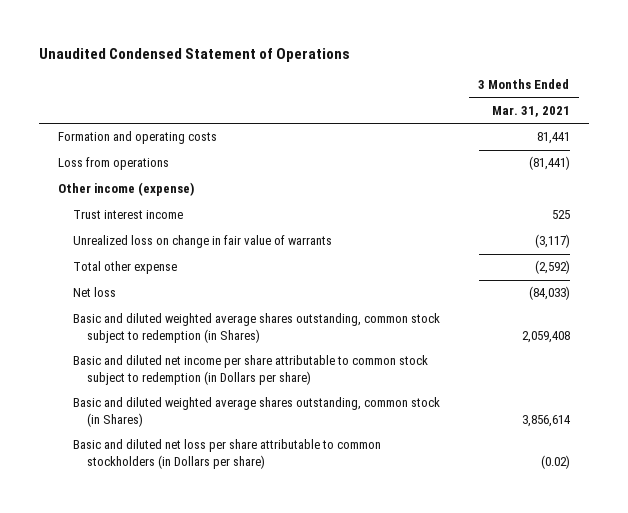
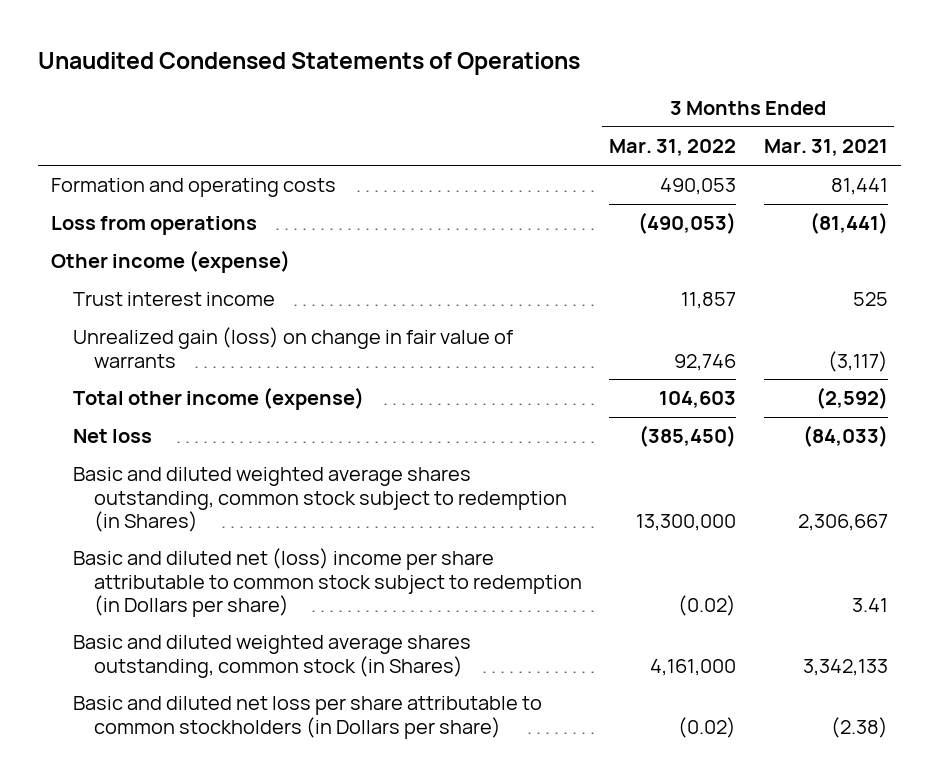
- Unaudited Condensed Statement of Operations
+ Unaudited Condensed Statements of Operations
- | 3 Months Ended Mar. 31, 2021
+ | 3 Months Ended Mar. 31, 2022 | 3 Months Ended Mar. 31, 2021
- Unrealized loss on change in fair value of warrants | (3,117)
- Total other expense | (2,592)
+ Unrealized gain (loss) on change in fair value of warrants | 92,746 | (3,117)
+ Total other income (expense) | 104,603 | (2,592)
- Basic and diluted weighted average shares outstanding, common stock subject to redemption (in Shares) | 2,059,408
- Basic and diluted net income per share attributable to common stock subject to redemption (in Dollars per share)
- Basic and diluted weighted average shares outstanding, common stock (in Shares) | 3,856,614
- Basic and diluted net loss per share attributable to common stockholders (in Dollars per share) | (0.02)
+ Basic and diluted weighted average shares outstanding, common stock subject to redemption (in Shares) | 13,300,000 | 2,306,667
+ Basic and diluted net (loss) income per share attributable to common stock subject to redemption (in Dollars per share) | (0.02) | 3.41
+ Basic and diluted weighted average shares outstanding, common stock (in Shares) | 4,161,000 | 3,342,133
+ Basic and diluted net loss per share attributable to common stockholders (in Dollars per share) | (0.02) | (2.38)

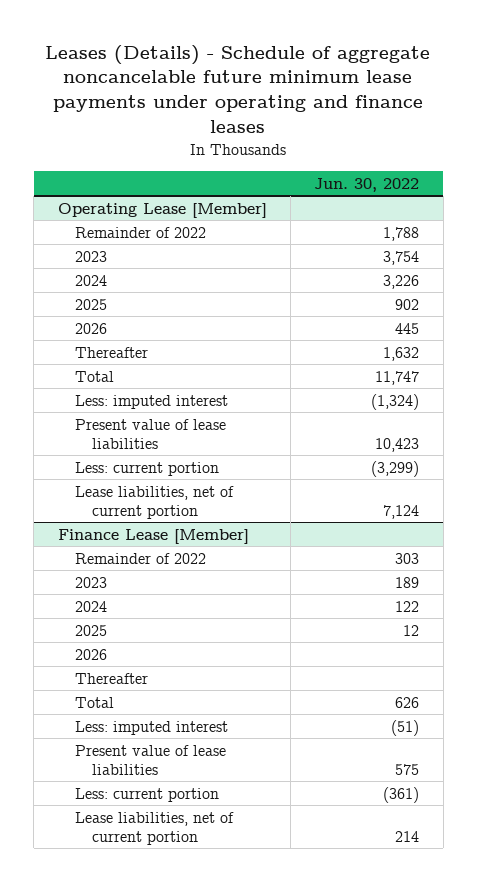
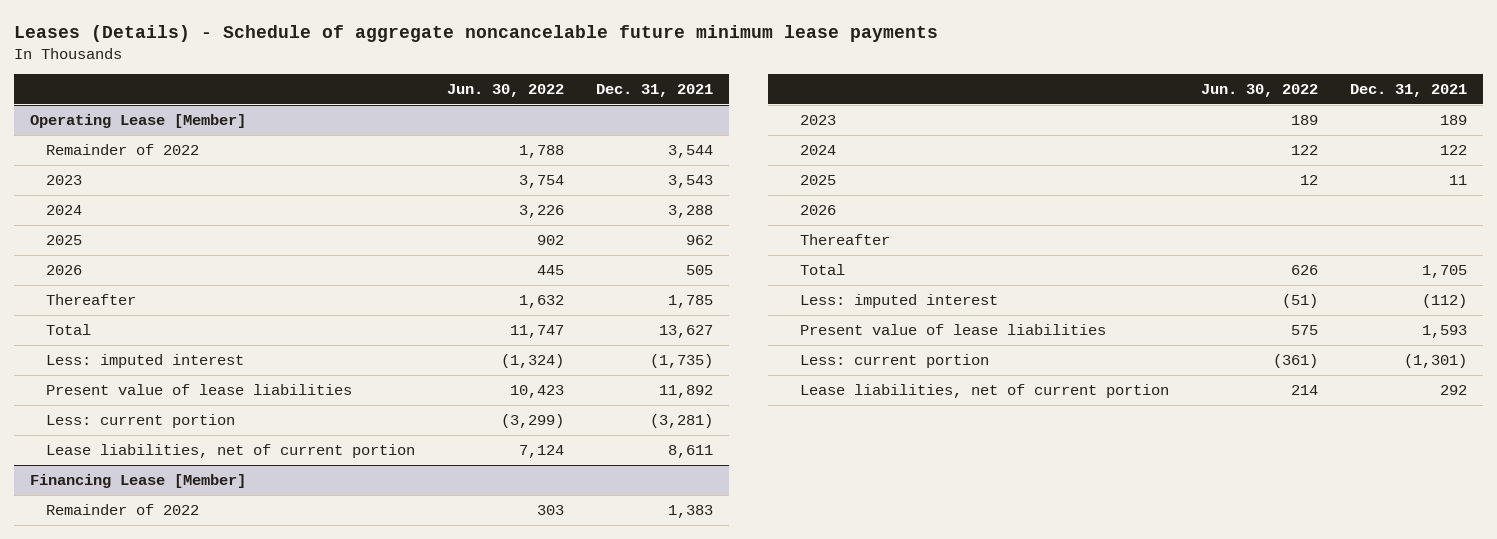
- Leases (Details) - Schedule of aggregate noncancelable future minimum lease payments under operating and finance leases
+ Leases (Details) - Schedule of aggregate noncancelable future minimum lease payments
- | Jun. 30, 2022
+ | Jun. 30, 2022 | Dec. 31, 2021
- Finance Lease [Member]
+ Financing Lease [Member]

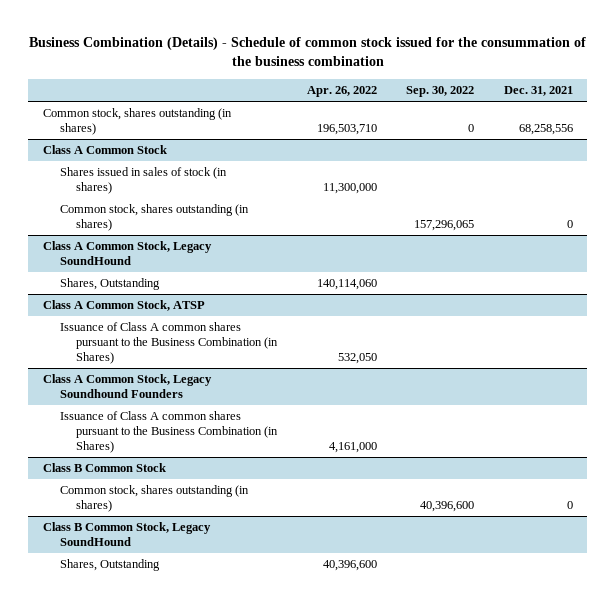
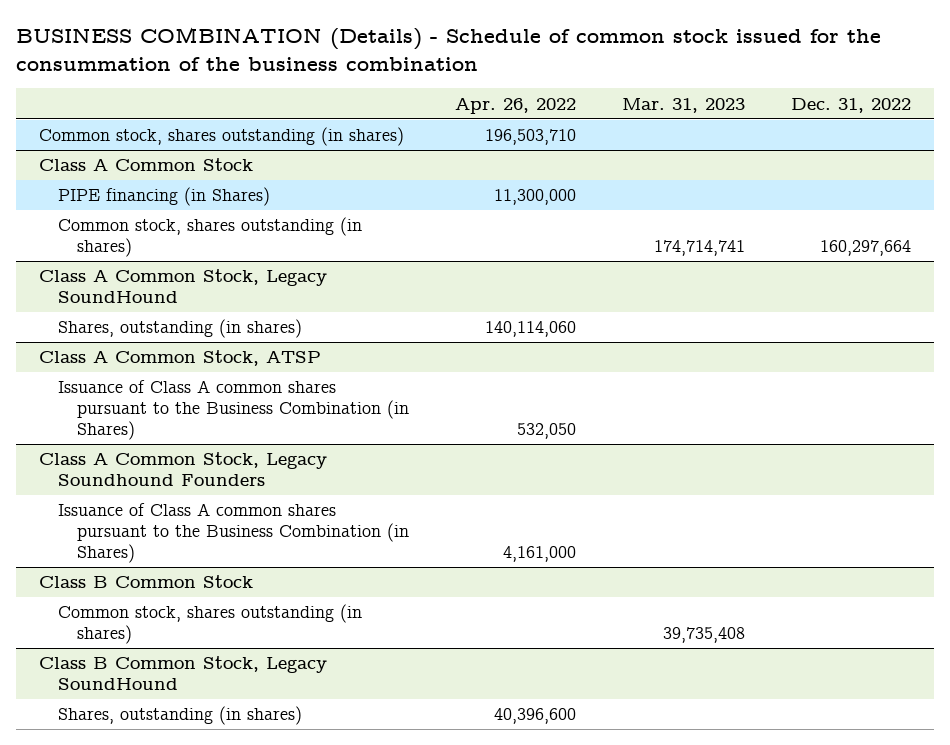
- Business Combination (Details) - Schedule of common stock issued for the consummation of the business combination
+ BUSINESS COMBINATION (Details) - Schedule of common stock issued for the consummation of the business combination
- | Apr. 26, 2022 | Sep. 30, 2022 | Dec. 31, 2021
+ | Apr. 26, 2022 | Mar. 31, 2023 | Dec. 31, 2022
@ Class A Common Stock
- Shares issued in sales of stock (in shares) | 11,300,000 | |
+ PIPE financing (in Shares) | 11,300,000 | |
@ Class A Common Stock, Legacy SoundHound
- Shares, Outstanding | 140,114,060 | |
+ Shares, outstanding (in shares) | 140,114,060 | |
@ Class B Common Stock, Legacy SoundHound
- Shares, Outstanding | 40,396,600 | |
+ Shares, outstanding (in shares) | 40,396,600 | |

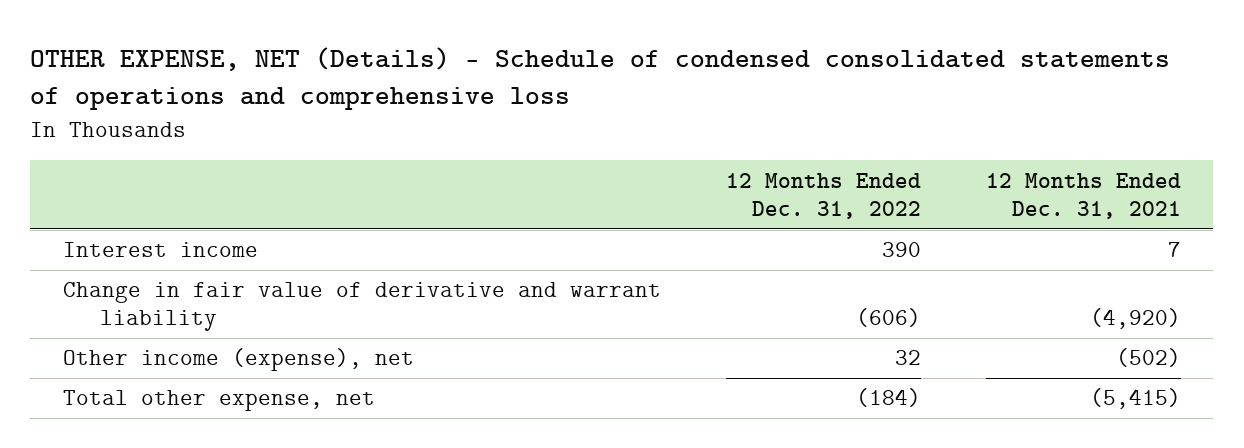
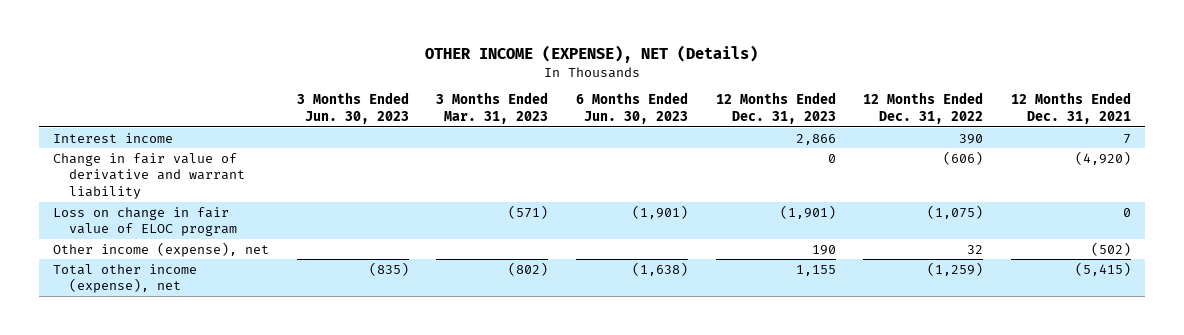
- OTHER EXPENSE, NET (Details) - Schedule of condensed consolidated statements of operations and comprehensive loss
+ OTHER INCOME (EXPENSE), NET (Details)
- | 12 Months Ended Dec. 31, 2022 | 12 Months Ended Dec. 31, 2021
+ | 3 Months Ended Jun. 30, 2023 | 3 Months Ended Mar. 31, 2023 | 6 Months Ended Jun. 30, 2023 | 12 Months Ended Dec. 31, 2023 | 12 Months Ended Dec. 31, 2022 | 12 Months Ended Dec. 31, 2021
+ Loss on change in fair value of ELOC program | | (571) | (1,901) | (1,901) | (1,075) | 0
- Total other expense, net | (184) | (5,415)
+ Total other income (expense), net | (835) | (802) | (1,638) | 1,155 | (1,259) | (5,415)

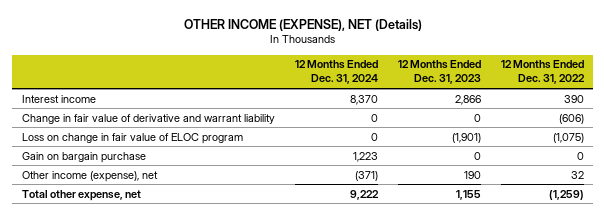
- | 3 Months Ended Jun. 30, 2023 | 3 Months Ended Mar. 31, 2023 | 6 Months Ended Jun. 30, 2023 | 12 Months Ended Dec. 31, 2023 | 12 Months Ended Dec. 31, 2022 | 12 Months Ended Dec. 31, 2021
+ | 12 Months Ended Dec. 31, 2024 | 12 Months Ended Dec. 31, 2023 | 12 Months Ended Dec. 31, 2022
+ Gain on bargain purchase | 1,223 | 0 | 0
- Total other income (expense), net | (835) | (802) | (1,638) | 1,155 | (1,259) | (5,415)
+ Total other expense, net | 9,222 | 1,155 | (1,259)

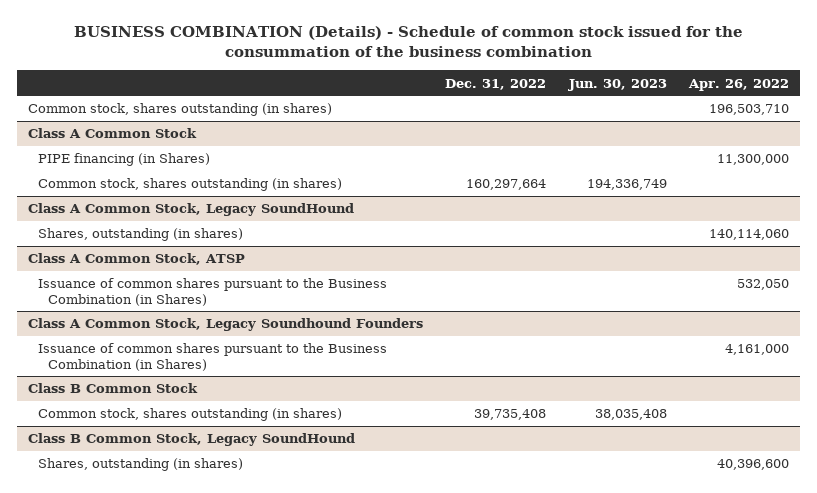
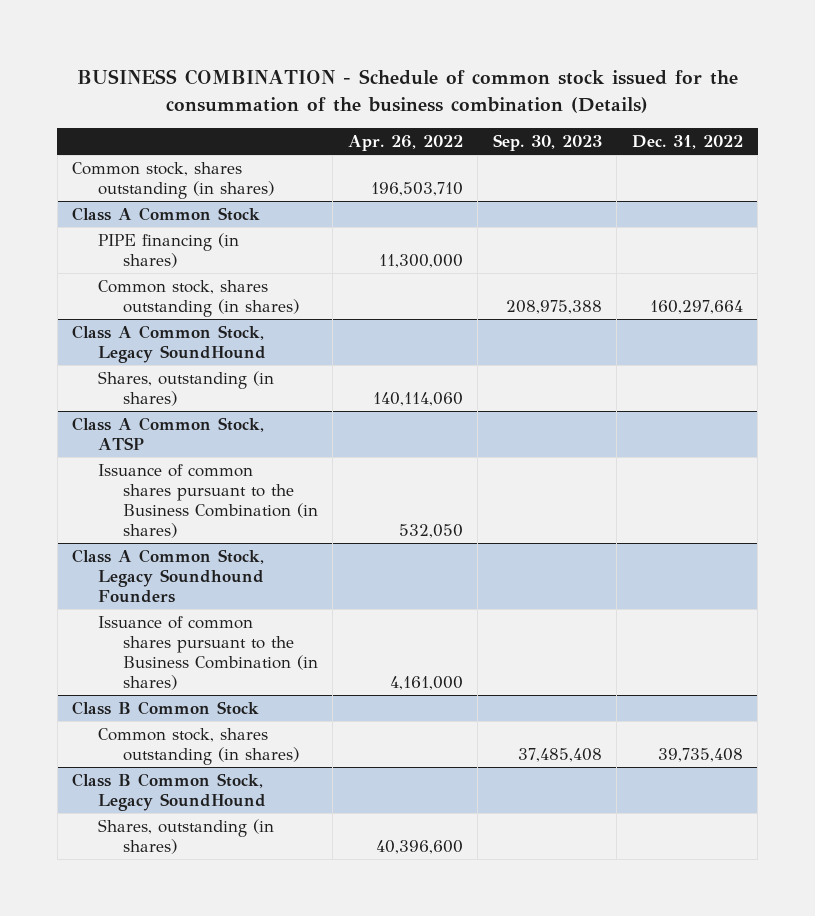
- BUSINESS COMBINATION (Details) - Schedule of common stock issued for the consummation of the business combination
+ BUSINESS COMBINATION - Schedule of common stock issued for the consummation of the business combination (Details)
- | Dec. 31, 2022 | Jun. 30, 2023 | Apr. 26, 2022
+ | Apr. 26, 2022 | Sep. 30, 2023 | Dec. 31, 2022
@ Class A Common Stock
- PIPE financing (in Shares) | | | 11,300,000
+ PIPE financing (in shares) | 11,300,000 | |
@ Class A Common Stock, ATSP
- Issuance of common shares pursuant to the Business Combination (in Shares) | | | 532,050
+ Issuance of common shares pursuant to the Business Combination (in shares) | 532,050 | |
@ Class A Common Stock, Legacy Soundhound Founders
- Issuance of common shares pursuant to the Business Combination (in Shares) | | | 4,161,000
+ Issuance of common shares pursuant to the Business Combination (in shares) | 4,161,000 | |

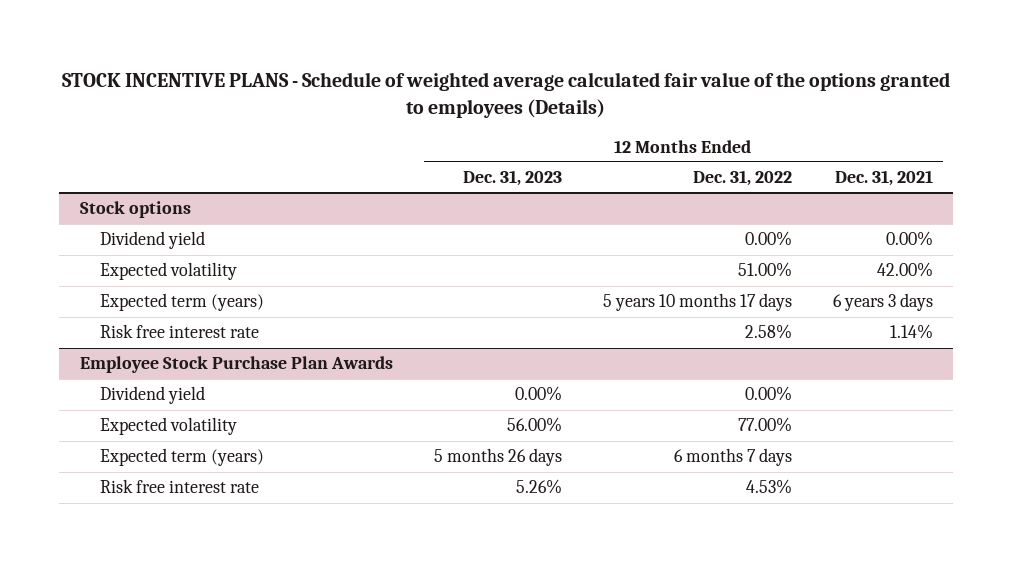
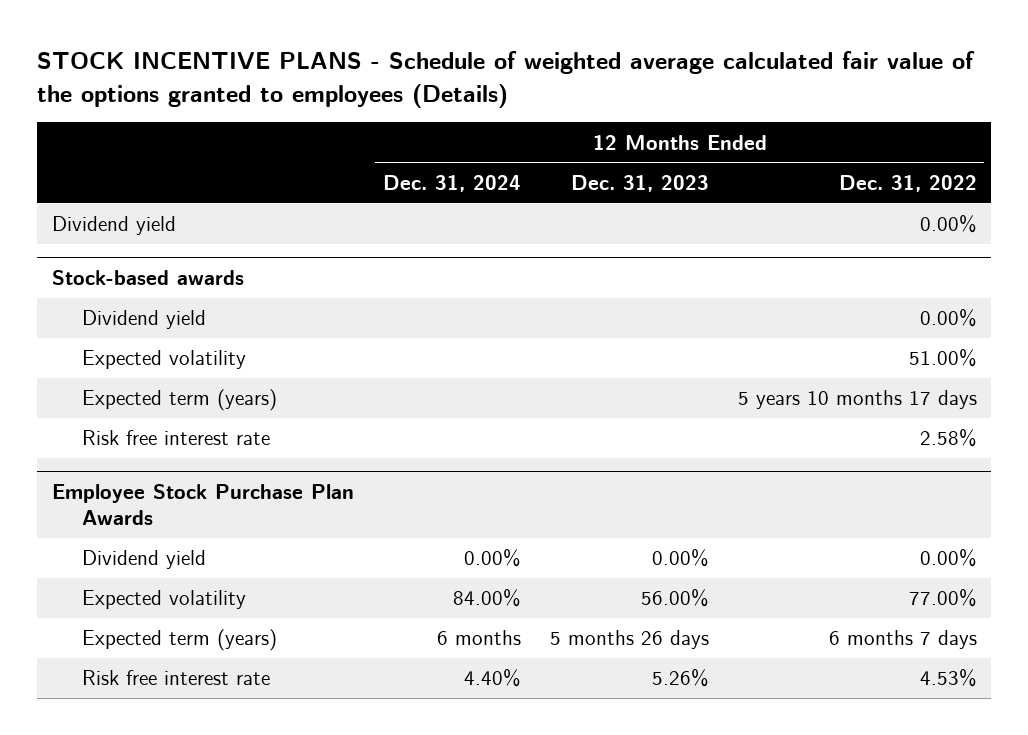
- | 12 Months Ended Dec. 31, 2023 | 12 Months Ended Dec. 31, 2022 | 12 Months Ended Dec. 31, 2021
+ | 12 Months Ended Dec. 31, 2024 | 12 Months Ended Dec. 31, 2023 | 12 Months Ended Dec. 31, 2022
- Stock options
+ Stock-based awards
+ Dividend yield | | | 0.00%

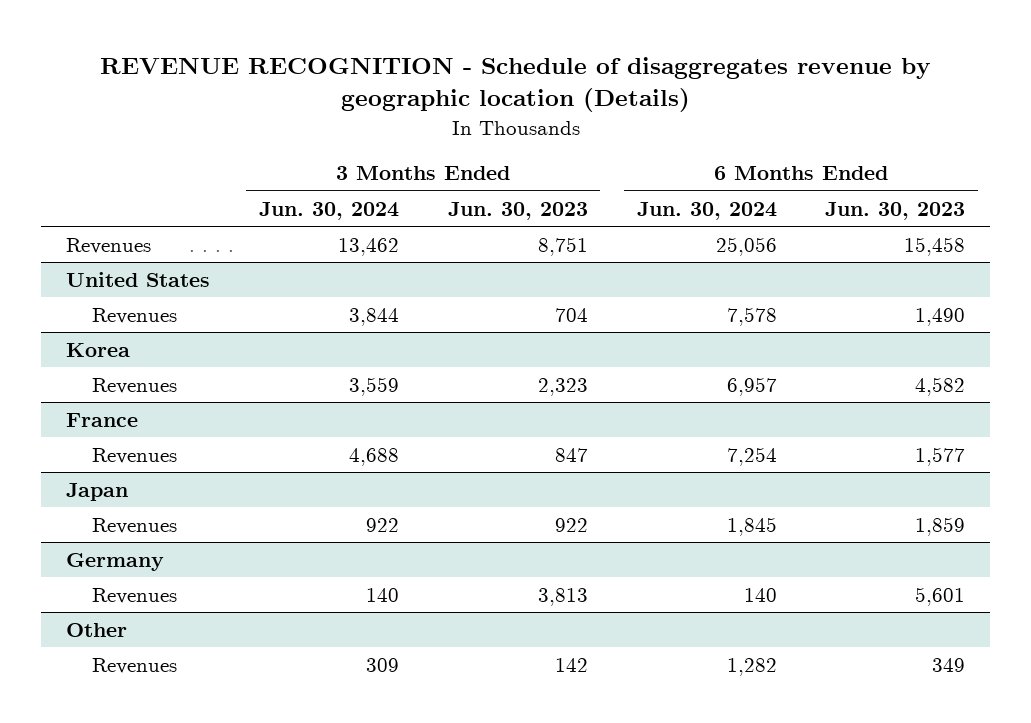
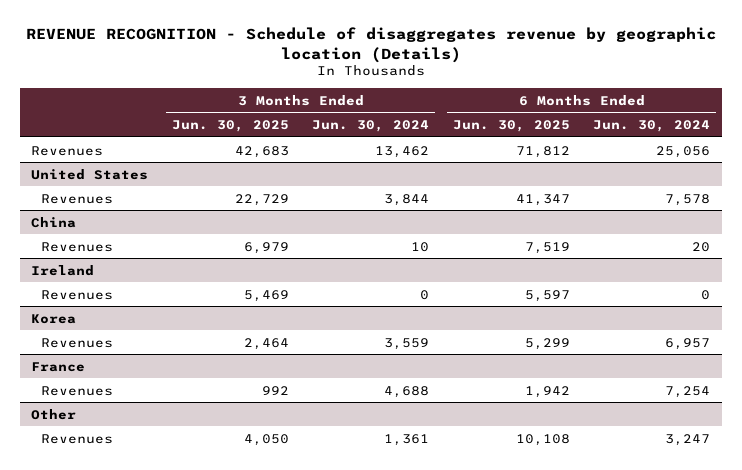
- | 3 Months Ended Jun. 30, 2024 | 3 Months Ended Jun. 30, 2023 | 6 Months Ended Jun. 30, 2024 | 6 Months Ended Jun. 30, 2023
+ | 3 Months Ended Jun. 30, 2025 | 3 Months Ended Jun. 30, 2024 | 6 Months Ended Jun. 30, 2025 | 6 Months Ended Jun. 30, 2024
+ China
+ Revenues | 6,979 | 10 | 7,519 | 20
+ Ireland
+ Revenues | 5,469 | 0 | 5,597 | 0
- Japan
- Revenues | 922 | 922 | 1,845 | 1,859
- Germany
- Revenues | 140 | 3,813 | 140 | 5,601
@ Other
- Revenues | 309 | 142 | 1,282 | 349
+ Revenues | 4,050 | 1,361 | 10,108 | 3,247

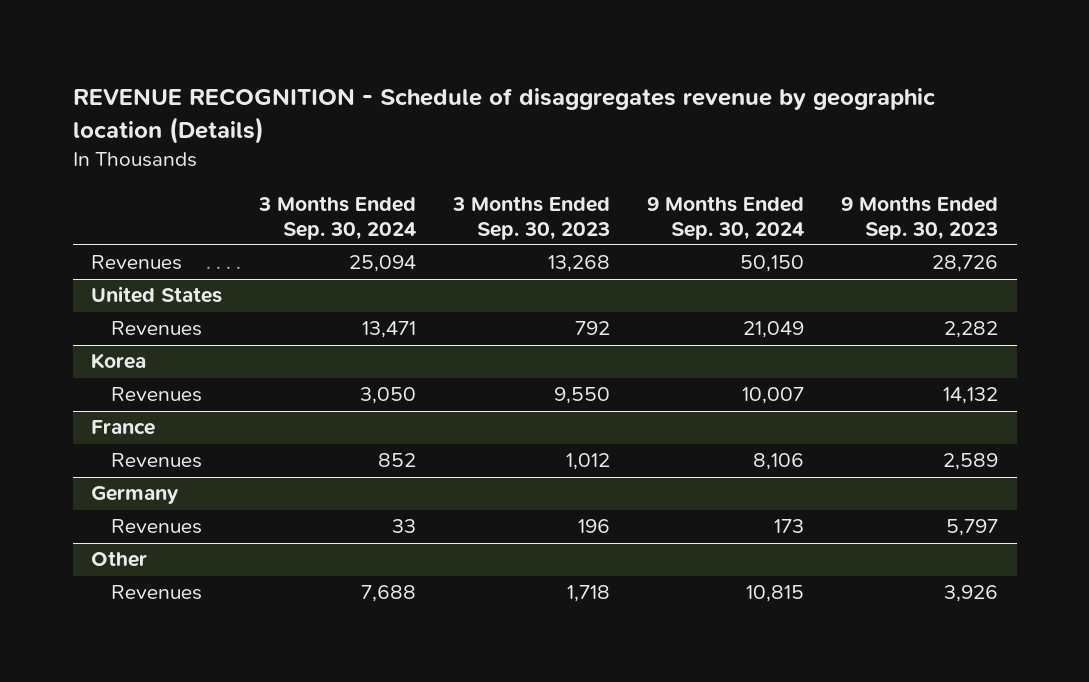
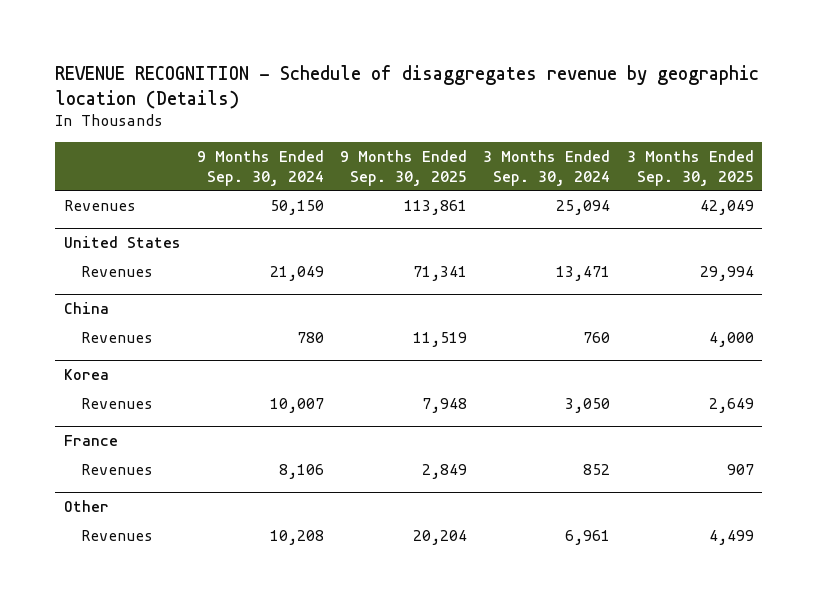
- | 3 Months Ended Sep. 30, 2024 | 3 Months Ended Sep. 30, 2023 | 9 Months Ended Sep. 30, 2024 | 9 Months Ended Sep. 30, 2023
+ | 9 Months Ended Sep. 30, 2024 | 9 Months Ended Sep. 30, 2025 | 3 Months Ended Sep. 30, 2024 | 3 Months Ended Sep. 30, 2025
+ China
+ Revenues | 780 | 11,519 | 760 | 4,000
- Germany
- Revenues | 33 | 196 | 173 | 5,797
@ Other
- Revenues | 7,688 | 1,718 | 10,815 | 3,926
+ Revenues | 10,208 | 20,204 | 6,961 | 4,499

